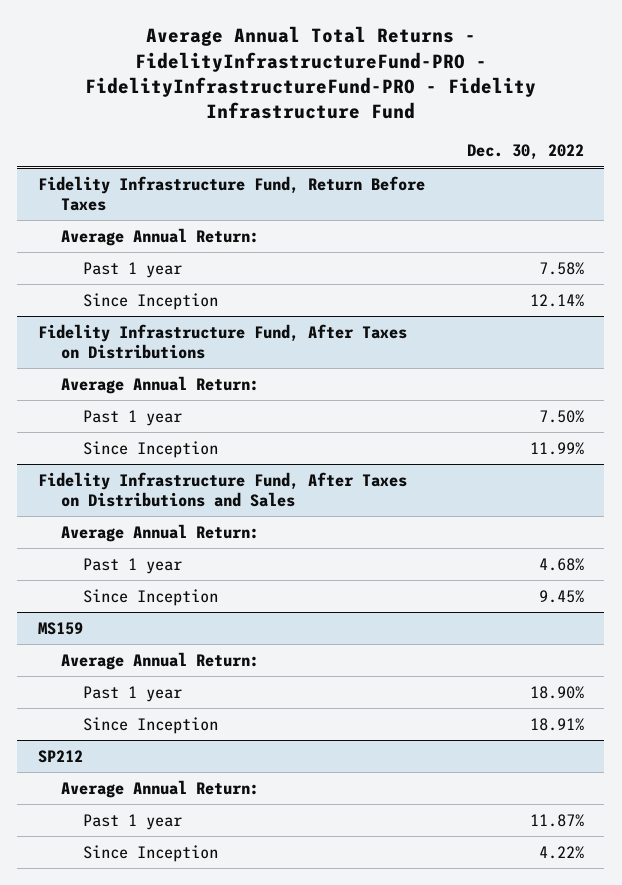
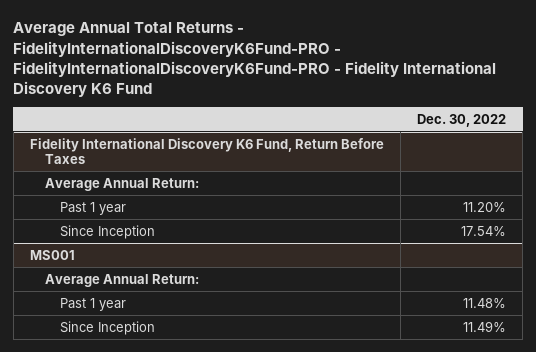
- Average Annual Total Returns - FidelityInfrastructureFund-PRO - FidelityInfrastructureFund-PRO - Fidelity Infrastructure Fund
+ Average Annual Total Returns - FidelityInternationalDiscoveryK6Fund-PRO - FidelityInternationalDiscoveryK6Fund-PRO - Fidelity International Discovery K6 Fund
- Fidelity Infrastructure Fund, Return Before Taxes
- Average Annual Return:
- Past 1 year | 7.58%
- Since Inception | 12.14%
- Fidelity Infrastructure Fund, After Taxes on Distributions
- Average Annual Return:
- Past 1 year | 7.50%
- Since Inception | 11.99%
- Fidelity Infrastructure Fund, After Taxes on Distributions and Sales
- Average Annual Return:
- Past 1 year | 4.68%
- Since Inception | 9.45%
- MS159
+ Fidelity International Discovery K6 Fund, Return Before Taxes
- Past 1 year | 18.90%
- Since Inception | 18.91%
- SP212
+ Past 1 year | 11.20%
+ Since Inception | 17.54%
+ MS001
- Past 1 year | 11.87%
- Since Inception | 4.22%
+ Past 1 year | 11.48%
+ Since Inception | 11.49%

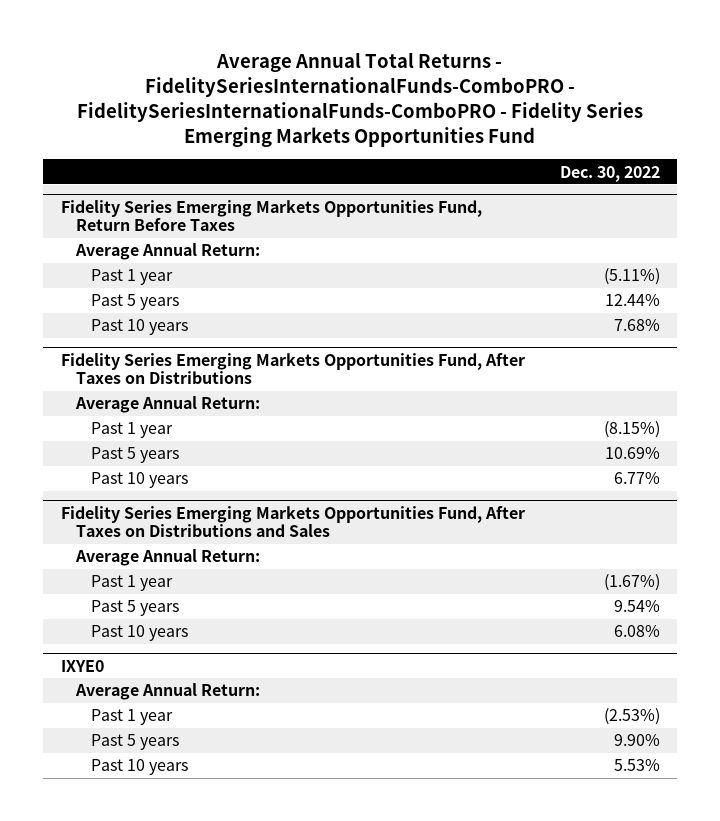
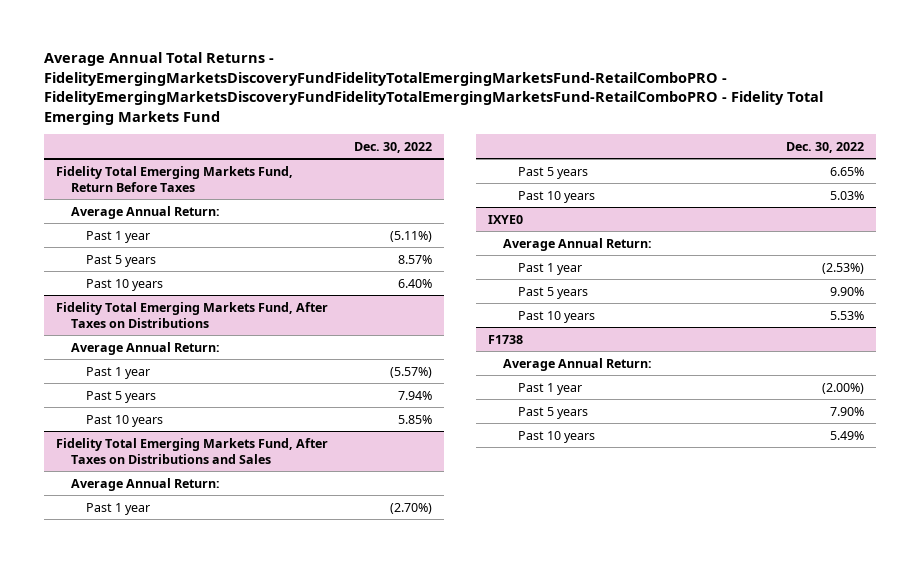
- Average Annual Total Returns - FidelitySeriesInternationalFunds-ComboPRO - FidelitySeriesInternationalFunds-ComboPRO - Fidelity Series Emerging Markets Opportunities Fund
+ Average Annual Total Returns - FidelityEmergingMarketsDiscoveryFundFidelityTotalEmergingMarketsFund-RetailComboPRO - FidelityEmergingMarketsDiscoveryFundFidelityTotalEmergingMarketsFund-RetailComboPRO - Fidelity Total Emerging Markets Fund
- Fidelity Series Emerging Markets Opportunities Fund, Return Before Taxes
+ Fidelity Total Emerging Markets Fund, Return Before Taxes
- Past 5 years | 12.44%
- Past 10 years | 7.68%
- Fidelity Series Emerging Markets Opportunities Fund, After Taxes on Distributions
+ Past 5 years | 8.57%
+ Past 10 years | 6.40%
+ Fidelity Total Emerging Markets Fund, After Taxes on Distributions
- Past 1 year | (8.15%)
- Past 5 years | 10.69%
- Past 10 years | 6.77%
- Fidelity Series Emerging Markets Opportunities Fund, After Taxes on Distributions and Sales
+ Past 1 year | (5.57%)
+ Past 5 years | 7.94%
+ Past 10 years | 5.85%
+ Fidelity Total Emerging Markets Fund, After Taxes on Distributions and Sales
- Past 1 year | (1.67%)
- Past 5 years | 9.54%
- Past 10 years | 6.08%
+ Past 1 year | (2.70%)
+ Past 5 years | 6.65%
+ Past 10 years | 5.03%
+ F1738
+ Average Annual Return:
+ Past 1 year | (2.00%)
+ Past 5 years | 7.90%
+ Past 10 years | 5.49%

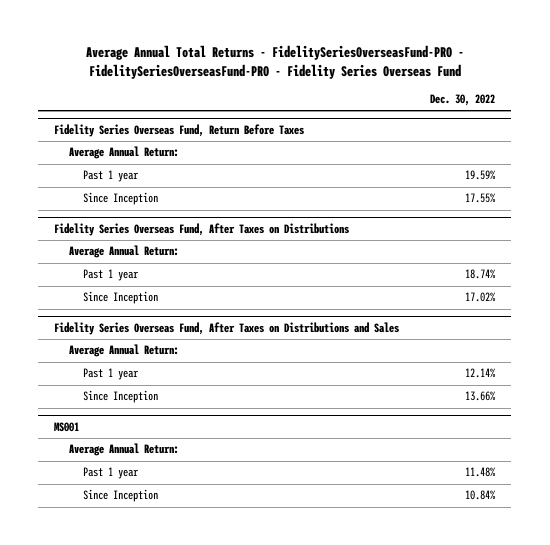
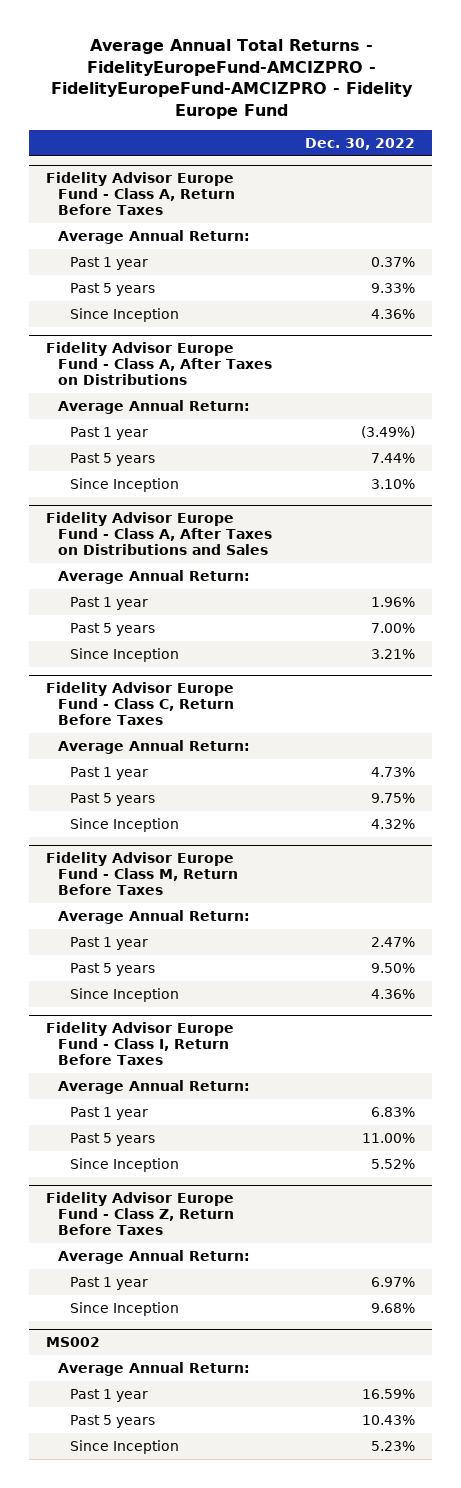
- Average Annual Total Returns - FidelitySeriesOverseasFund-PRO - FidelitySeriesOverseasFund-PRO - Fidelity Series Overseas Fund
+ Average Annual Total Returns - FidelityEuropeFund-AMCIZPRO - FidelityEuropeFund-AMCIZPRO - Fidelity Europe Fund
- Fidelity Series Overseas Fund, Return Before Taxes
+ Fidelity Advisor Europe Fund - Class A, Return Before Taxes
- Past 1 year | 19.59%
- Since Inception | 17.55%
- Fidelity Series Overseas Fund, After Taxes on Distributions
+ Past 1 year | 0.37%
+ Past 5 years | 9.33%
+ Since Inception | 4.36%
+ Fidelity Advisor Europe Fund - Class A, After Taxes on Distributions
- Past 1 year | 18.74%
- Since Inception | 17.02%
- Fidelity Series Overseas Fund, After Taxes on Distributions and Sales
+ Past 1 year | (3.49%)
+ Past 5 years | 7.44%
+ Since Inception | 3.10%
+ Fidelity Advisor Europe Fund - Class A, After Taxes on Distributions and Sales
- Past 1 year | 12.14%
- Since Inception | 13.66%
- MS001
+ Past 1 year | 1.96%
+ Past 5 years | 7.00%
+ Since Inception | 3.21%
+ Fidelity Advisor Europe Fund - Class C, Return Before Taxes
- Past 1 year | 11.48%
- Since Inception | 10.84%
+ Past 1 year | 4.73%
+ Past 5 years | 9.75%
+ Since Inception | 4.32%
+ Fidelity Advisor Europe Fund - Class M, Return Before Taxes
+ Average Annual Return:
+ Past 1 year | 2.47%
+ Past 5 years | 9.50%
+ Since Inception | 4.36%
+ Fidelity Advisor Europe Fund - Class I, Return Before Taxes
+ Average Annual Return:
+ Past 1 year | 6.83%
+ Past 5 years | 11.00%
+ Since Inception | 5.52%
+ Fidelity Advisor Europe Fund - Class Z, Return Before Taxes
+ Average Annual Return:
+ Past 1 year | 6.97%
+ Since Inception | 9.68%
+ MS002
+ Average Annual Return:
+ Past 1 year | 16.59%
+ Past 5 years | 10.43%
+ Since Inception | 5.23%

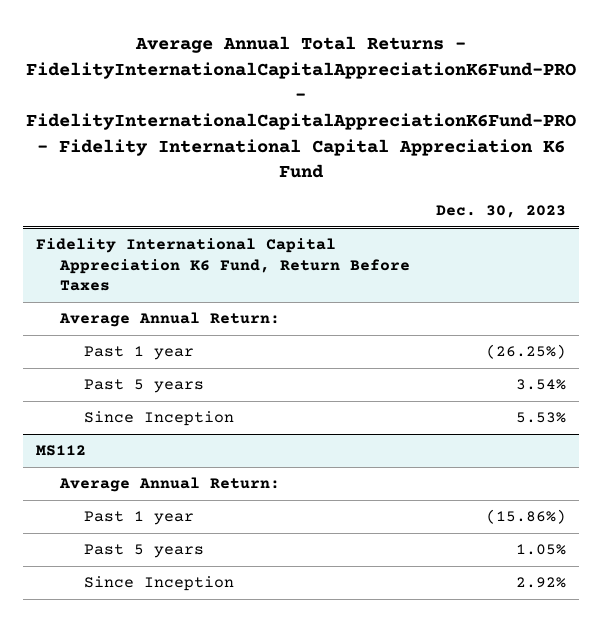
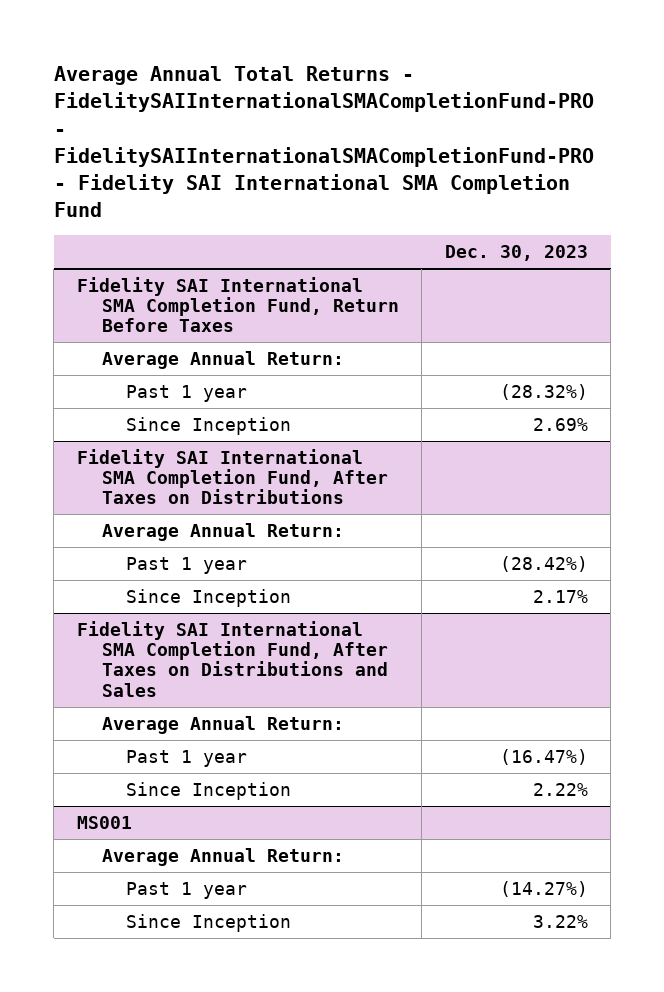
- Average Annual Total Returns - FidelityInternationalCapitalAppreciationK6Fund-PRO - FidelityInternationalCapitalAppreciationK6Fund-PRO - Fidelity International Capital Appreciation K6 Fund
+ Average Annual Total Returns - FidelitySAIInternationalSMACompletionFund-PRO - FidelitySAIInternationalSMACompletionFund-PRO - Fidelity SAI International SMA Completion Fund
- Fidelity International Capital Appreciation K6 Fund, Return Before Taxes
+ Fidelity SAI International SMA Completion Fund, Return Before Taxes
- Past 1 year | (26.25%)
- Past 5 years | 3.54%
- Since Inception | 5.53%
- MS112
+ Past 1 year | (28.32%)
+ Since Inception | 2.69%
+ Fidelity SAI International SMA Completion Fund, After Taxes on Distributions
- Past 1 year | (15.86%)
- Past 5 years | 1.05%
- Since Inception | 2.92%
+ Past 1 year | (28.42%)
+ Since Inception | 2.17%
+ Fidelity SAI International SMA Completion Fund, After Taxes on Distributions and Sales
+ Average Annual Return:
+ Past 1 year | (16.47%)
+ Since Inception | 2.22%
+ MS001
+ Average Annual Return:
+ Past 1 year | (14.27%)
+ Since Inception | 3.22%

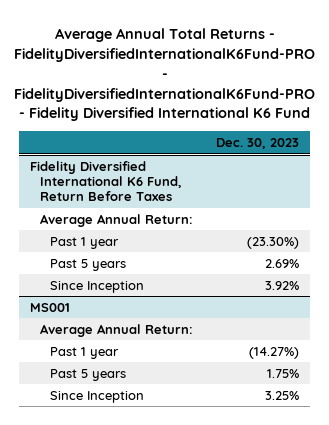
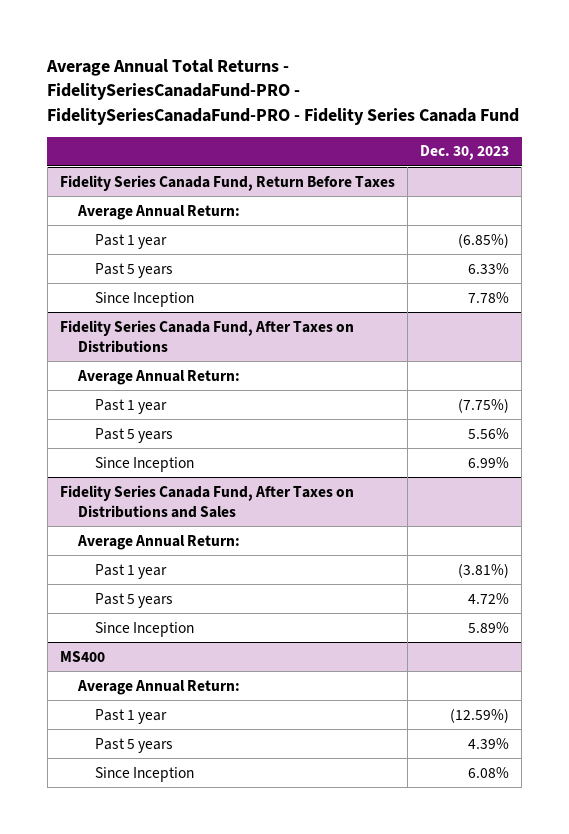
- Average Annual Total Returns - FidelityDiversifiedInternationalK6Fund-PRO - FidelityDiversifiedInternationalK6Fund-PRO - Fidelity Diversified International K6 Fund
+ Average Annual Total Returns - FidelitySeriesCanadaFund-PRO - FidelitySeriesCanadaFund-PRO - Fidelity Series Canada Fund
- Fidelity Diversified International K6 Fund, Return Before Taxes
+ Fidelity Series Canada Fund, Return Before Taxes
- Past 1 year | (23.30%)
- Past 5 years | 2.69%
- Since Inception | 3.92%
- MS001
+ Past 1 year | (6.85%)
+ Past 5 years | 6.33%
+ Since Inception | 7.78%
+ Fidelity Series Canada Fund, After Taxes on Distributions
- Past 1 year | (14.27%)
- Past 5 years | 1.75%
- Since Inception | 3.25%
+ Past 1 year | (7.75%)
+ Past 5 years | 5.56%
+ Since Inception | 6.99%
+ Fidelity Series Canada Fund, After Taxes on Distributions and Sales
+ Average Annual Return:
+ Past 1 year | (3.81%)
+ Past 5 years | 4.72%
+ Since Inception | 5.89%
+ MS400
+ Average Annual Return:
+ Past 1 year | (12.59%)
+ Past 5 years | 4.39%
+ Since Inception | 6.08%

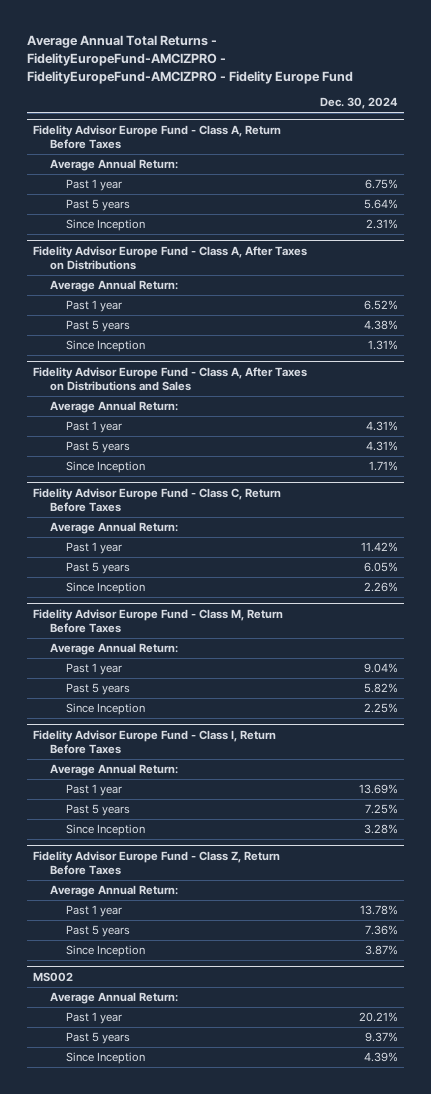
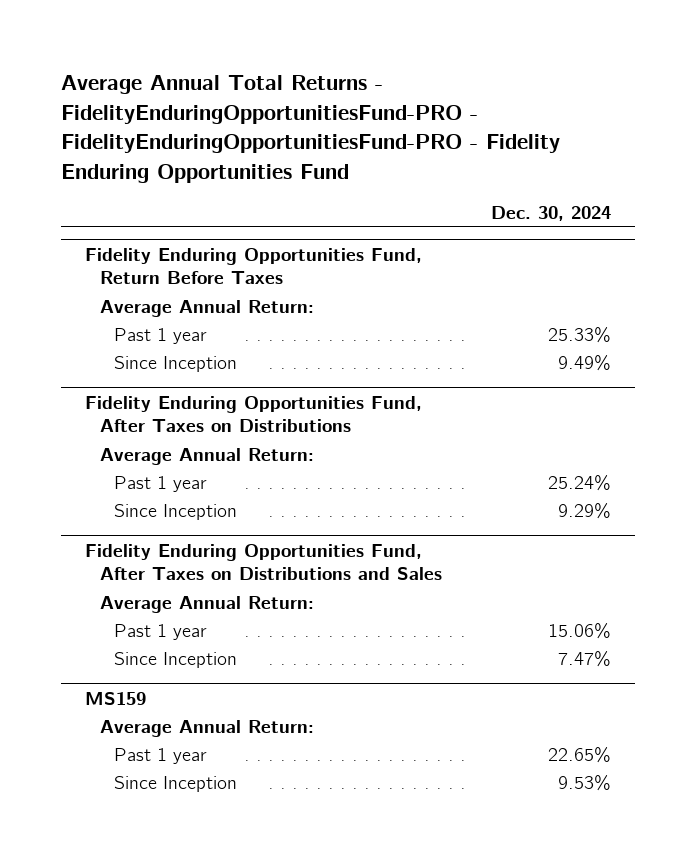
- Average Annual Total Returns - FidelityEuropeFund-AMCIZPRO - FidelityEuropeFund-AMCIZPRO - Fidelity Europe Fund
+ Average Annual Total Returns - FidelityEnduringOpportunitiesFund-PRO - FidelityEnduringOpportunitiesFund-PRO - Fidelity Enduring Opportunities Fund
- Fidelity Advisor Europe Fund - Class A, Return Before Taxes
- Average Annual Return:
- Past 1 year | 6.75%
- Past 5 years | 5.64%
- Since Inception | 2.31%
- Fidelity Advisor Europe Fund - Class A, After Taxes on Distributions
- Average Annual Return:
- Past 1 year | 6.52%
- Past 5 years | 4.38%
- Since Inception | 1.31%
- Fidelity Advisor Europe Fund - Class A, After Taxes on Distributions and Sales
- Average Annual Return:
- Past 1 year | 4.31%
- Past 5 years | 4.31%
- Since Inception | 1.71%
- Fidelity Advisor Europe Fund - Class C, Return Before Taxes
- Average Annual Return:
- Past 1 year | 11.42%
- Past 5 years | 6.05%
- Since Inception | 2.26%
- Fidelity Advisor Europe Fund - Class M, Return Before Taxes
+ Fidelity Enduring Opportunities Fund, Return Before Taxes
- Past 1 year | 9.04%
- Past 5 years | 5.82%
- Since Inception | 2.25%
- Fidelity Advisor Europe Fund - Class I, Return Before Taxes
+ Past 1 year | 25.33%
+ Since Inception | 9.49%
+ Fidelity Enduring Opportunities Fund, After Taxes on Distributions
- Past 1 year | 13.69%
- Past 5 years | 7.25%
- Since Inception | 3.28%
- Fidelity Advisor Europe Fund - Class Z, Return Before Taxes
+ Past 1 year | 25.24%
+ Since Inception | 9.29%
+ Fidelity Enduring Opportunities Fund, After Taxes on Distributions and Sales
- Past 1 year | 13.78%
- Past 5 years | 7.36%
- Since Inception | 3.87%
- MS002
+ Past 1 year | 15.06%
+ Since Inception | 7.47%
+ MS159
- Past 1 year | 20.21%
- Past 5 years | 9.37%
- Since Inception | 4.39%
+ Past 1 year | 22.65%
+ Since Inception | 9.53%

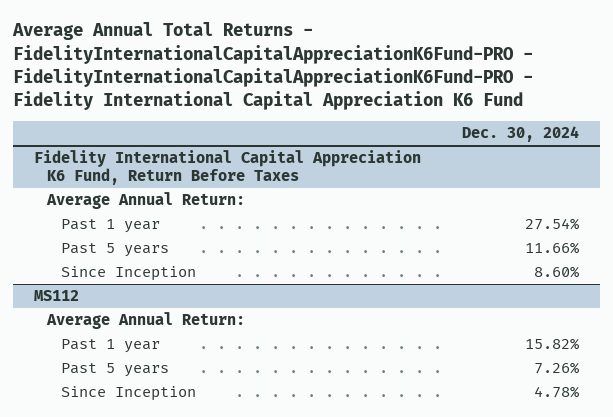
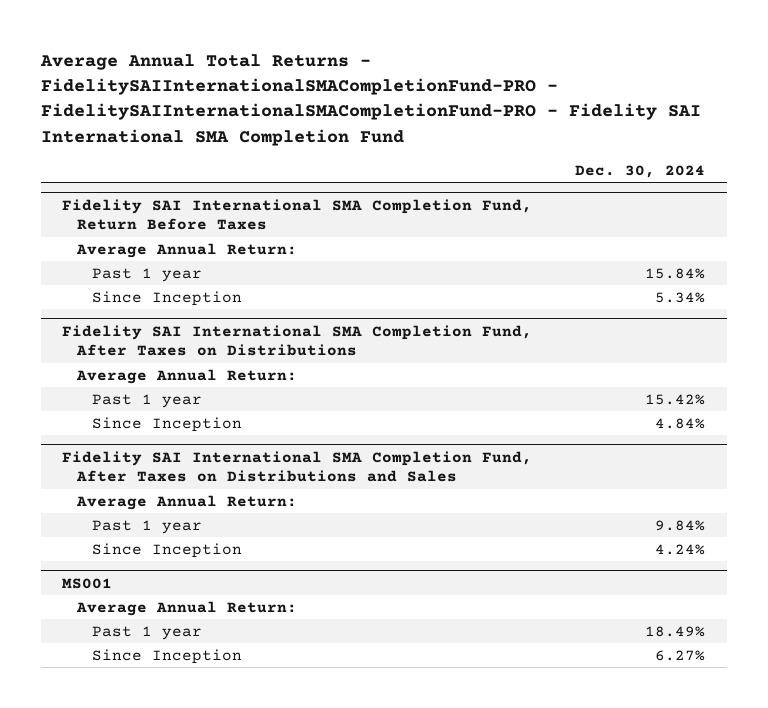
- Average Annual Total Returns - FidelityInternationalCapitalAppreciationK6Fund-PRO - FidelityInternationalCapitalAppreciationK6Fund-PRO - Fidelity International Capital Appreciation K6 Fund
+ Average Annual Total Returns - FidelitySAIInternationalSMACompletionFund-PRO - FidelitySAIInternationalSMACompletionFund-PRO - Fidelity SAI International SMA Completion Fund
- Fidelity International Capital Appreciation K6 Fund, Return Before Taxes
+ Fidelity SAI International SMA Completion Fund, Return Before Taxes
- Past 1 year | 27.54%
- Past 5 years | 11.66%
- Since Inception | 8.60%
- MS112
+ Past 1 year | 15.84%
+ Since Inception | 5.34%
+ Fidelity SAI International SMA Completion Fund, After Taxes on Distributions
- Past 1 year | 15.82%
- Past 5 years | 7.26%
- Since Inception | 4.78%
+ Past 1 year | 15.42%
+ Since Inception | 4.84%
+ Fidelity SAI International SMA Completion Fund, After Taxes on Distributions and Sales
+ Average Annual Return:
+ Past 1 year | 9.84%
+ Since Inception | 4.24%
+ MS001
+ Average Annual Return:
+ Past 1 year | 18.49%
+ Since Inception | 6.27%

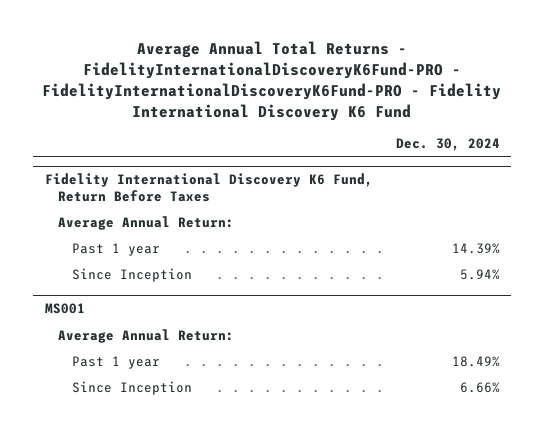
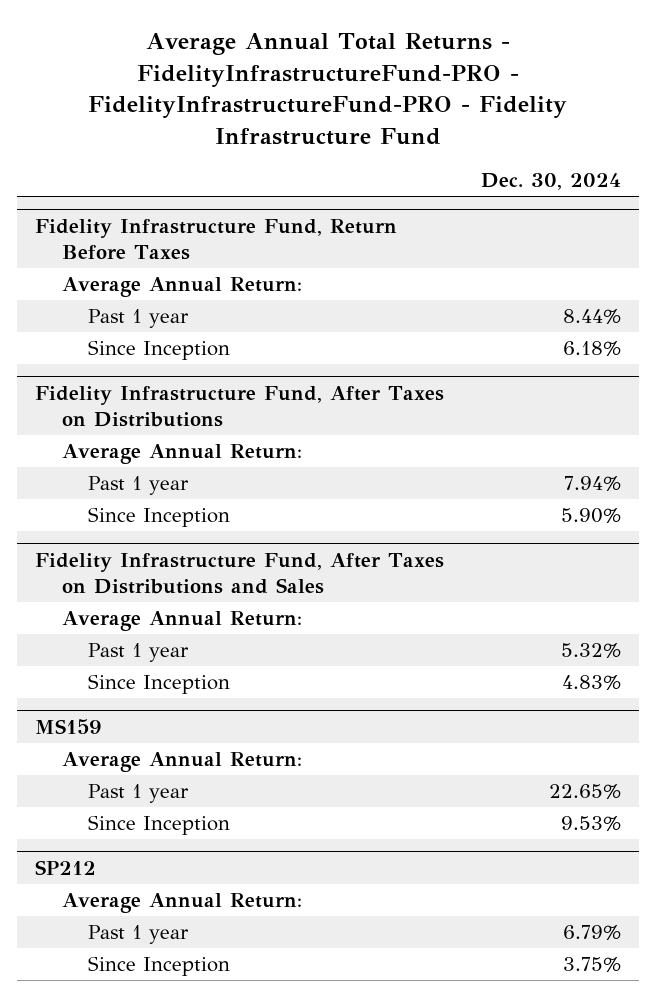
- Average Annual Total Returns - FidelityInternationalDiscoveryK6Fund-PRO - FidelityInternationalDiscoveryK6Fund-PRO - Fidelity International Discovery K6 Fund
+ Average Annual Total Returns - FidelityInfrastructureFund-PRO - FidelityInfrastructureFund-PRO - Fidelity Infrastructure Fund
- Fidelity International Discovery K6 Fund, Return Before Taxes
+ Fidelity Infrastructure Fund, Return Before Taxes
- Past 1 year | 14.39%
- Since Inception | 5.94%
- MS001
+ Past 1 year | 8.44%
+ Since Inception | 6.18%
+ Fidelity Infrastructure Fund, After Taxes on Distributions
- Past 1 year | 18.49%
- Since Inception | 6.66%
+ Past 1 year | 7.94%
+ Since Inception | 5.90%
+ Fidelity Infrastructure Fund, After Taxes on Distributions and Sales
+ Average Annual Return:
+ Past 1 year | 5.32%
+ Since Inception | 4.83%
+ MS159
+ Average Annual Return:
+ Past 1 year | 22.65%
+ Since Inception | 9.53%
+ SP212
+ Average Annual Return:
+ Past 1 year | 6.79%
+ Since Inception | 3.75%

